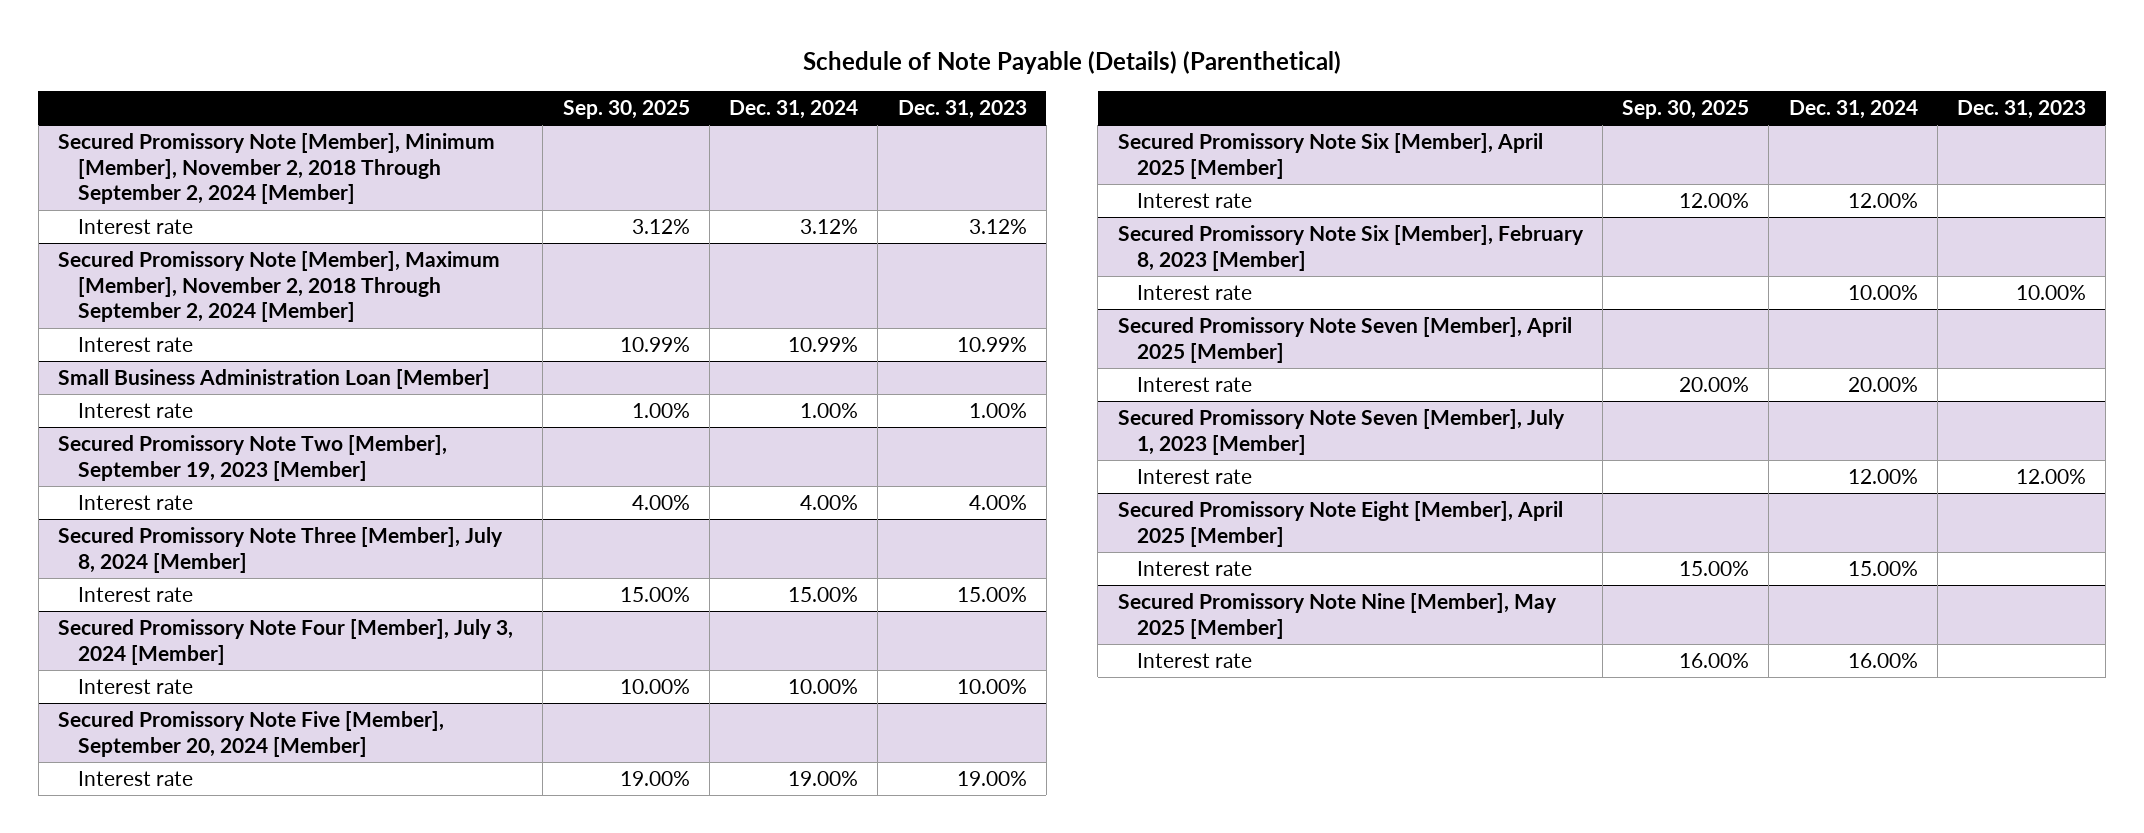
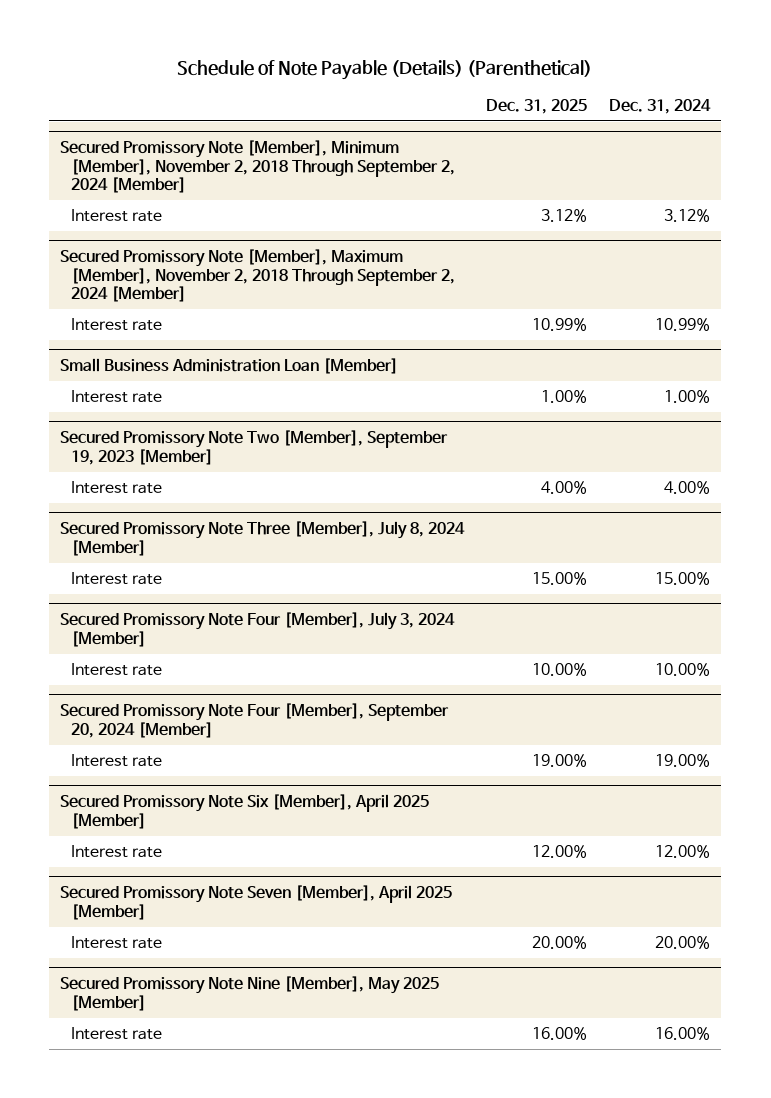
- | Sep. 30, 2025 | Dec. 31, 2024 | Dec. 31, 2023
+ | Dec. 31, 2025 | Dec. 31, 2024
- Secured Promissory Note Five [Member], September 20, 2024 [Member]
+ Secured Promissory Note Four [Member], September 20, 2024 [Member]
- Secured Promissory Note Six [Member], February 8, 2023 [Member]
- Interest rate | | 10.00% | 10.00%
- Secured Promissory Note Seven [Member], July 1, 2023 [Member]
- Interest rate | | 12.00% | 12.00%
- Secured Promissory Note Eight [Member], April 2025 [Member]
- Interest rate | 15.00% | 15.00% |

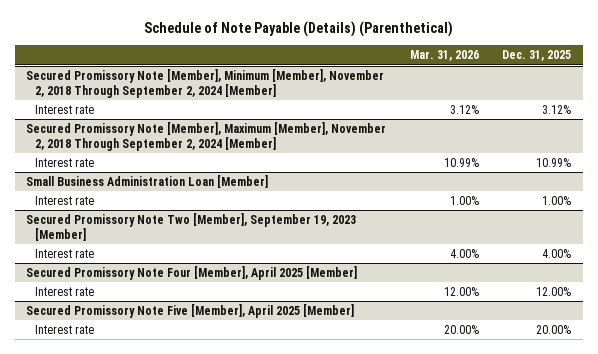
- | Dec. 31, 2025 | Dec. 31, 2024
+ | Mar. 31, 2026 | Dec. 31, 2025
- Secured Promissory Note Three [Member], July 8, 2024 [Member]
- Interest rate | 15.00% | 15.00%
- Secured Promissory Note Four [Member], July 3, 2024 [Member]
- Interest rate | 10.00% | 10.00%
- Secured Promissory Note Four [Member], September 20, 2024 [Member]
- Interest rate | 19.00% | 19.00%
- Secured Promissory Note Six [Member], April 2025 [Member]
+ Secured Promissory Note Four [Member], April 2025 [Member]
- Secured Promissory Note Seven [Member], April 2025 [Member]
+ Secured Promissory Note Five [Member], April 2025 [Member]
- Secured Promissory Note Nine [Member], May 2025 [Member]
- Interest rate | 16.00% | 16.00%

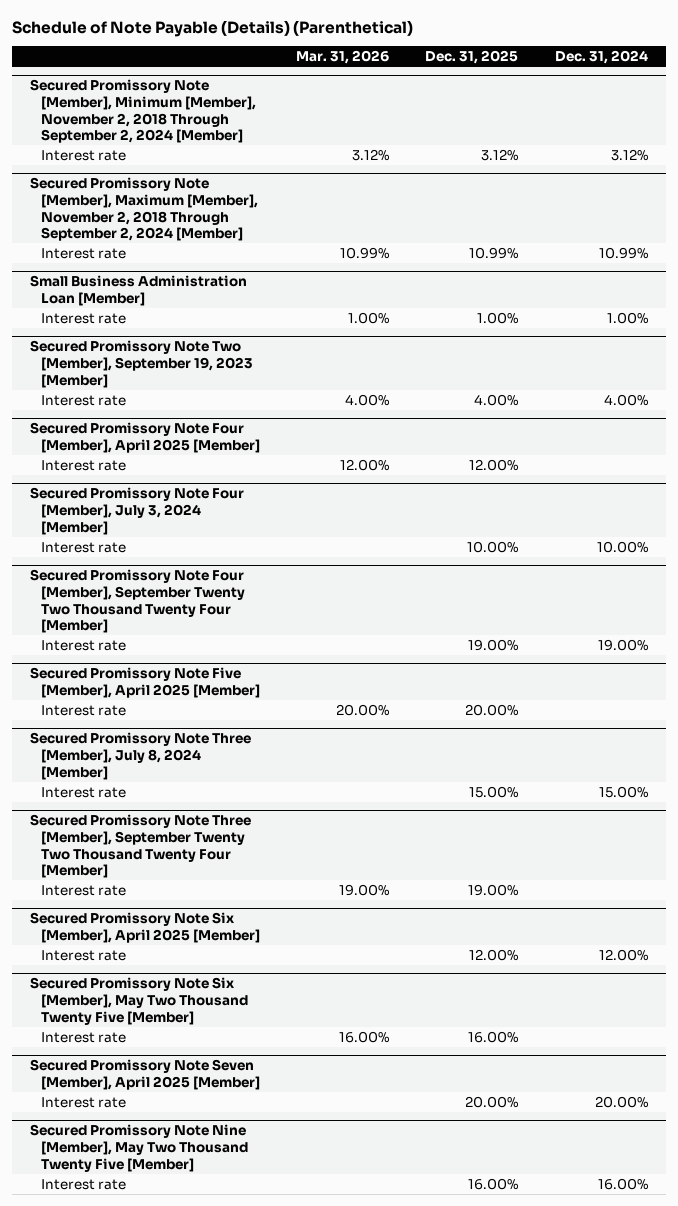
- | Mar. 31, 2026 | Dec. 31, 2025
+ | Mar. 31, 2026 | Dec. 31, 2025 | Dec. 31, 2024
+ Secured Promissory Note Four [Member], July 3, 2024 [Member]
+ Interest rate | | 10.00% | 10.00%
+ Secured Promissory Note Four [Member], September Twenty Two Thousand Twenty Four [Member]
+ Interest rate | | 19.00% | 19.00%
+ Secured Promissory Note Three [Member], July 8, 2024 [Member]
+ Interest rate | | 15.00% | 15.00%
+ Secured Promissory Note Three [Member], September Twenty Two Thousand Twenty Four [Member]
+ Interest rate | 19.00% | 19.00% |
+ Secured Promissory Note Six [Member], April 2025 [Member]
+ Interest rate | | 12.00% | 12.00%
+ Secured Promissory Note Six [Member], May Two Thousand Twenty Five [Member]
+ Interest rate | 16.00% | 16.00% |
+ Secured Promissory Note Seven [Member], April 2025 [Member]
+ Interest rate | | 20.00% | 20.00%
+ Secured Promissory Note Nine [Member], May Two Thousand Twenty Five [Member]
+ Interest rate | | 16.00% | 16.00%

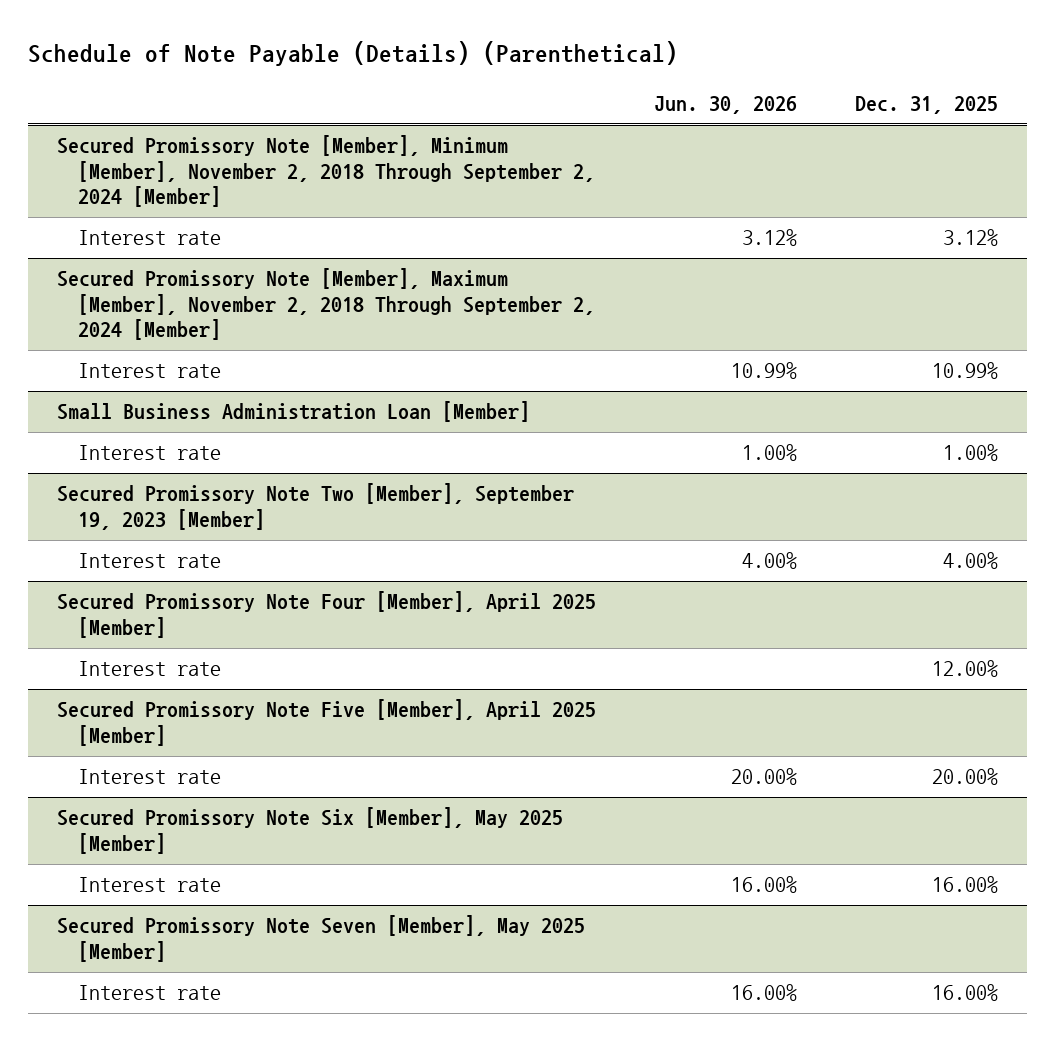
- | Mar. 31, 2026 | Dec. 31, 2025 | Dec. 31, 2024
+ | Jun. 30, 2026 | Dec. 31, 2025
- Secured Promissory Note Four [Member], July 3, 2024 [Member]
- Interest rate | | 10.00% | 10.00%
- Secured Promissory Note Four [Member], September Twenty Two Thousand Twenty Four [Member]
- Interest rate | | 19.00% | 19.00%
- Secured Promissory Note Three [Member], July 8, 2024 [Member]
- Interest rate | | 15.00% | 15.00%
- Secured Promissory Note Three [Member], September Twenty Two Thousand Twenty Four [Member]
- Interest rate | 19.00% | 19.00% |
- Secured Promissory Note Six [Member], April 2025 [Member]
- Interest rate | | 12.00% | 12.00%
- Secured Promissory Note Six [Member], May Two Thousand Twenty Five [Member]
+ Secured Promissory Note Six [Member], May 2025 [Member]
- Secured Promissory Note Seven [Member], April 2025 [Member]
- Interest rate | | 20.00% | 20.00%
- Secured Promissory Note Nine [Member], May Two Thousand Twenty Five [Member]
+ Secured Promissory Note Seven [Member], May 2025 [Member]

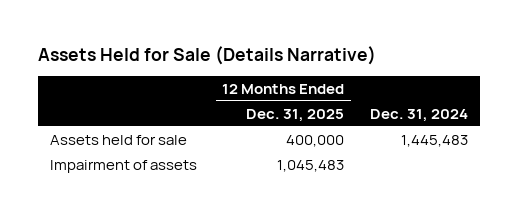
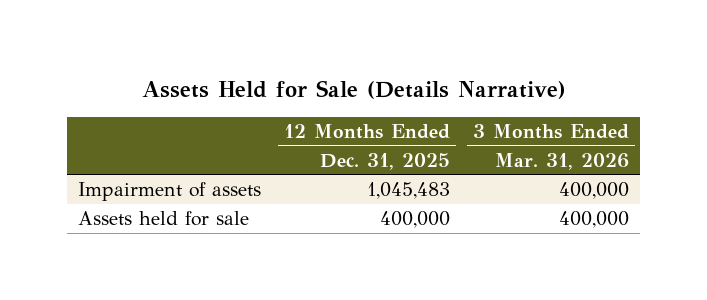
- | 12 Months Ended Dec. 31, 2025 | Dec. 31, 2024
+ | 12 Months Ended Dec. 31, 2025 | 3 Months Ended Mar. 31, 2026
moved down: Assets held for sale | 400,000 | 400,000

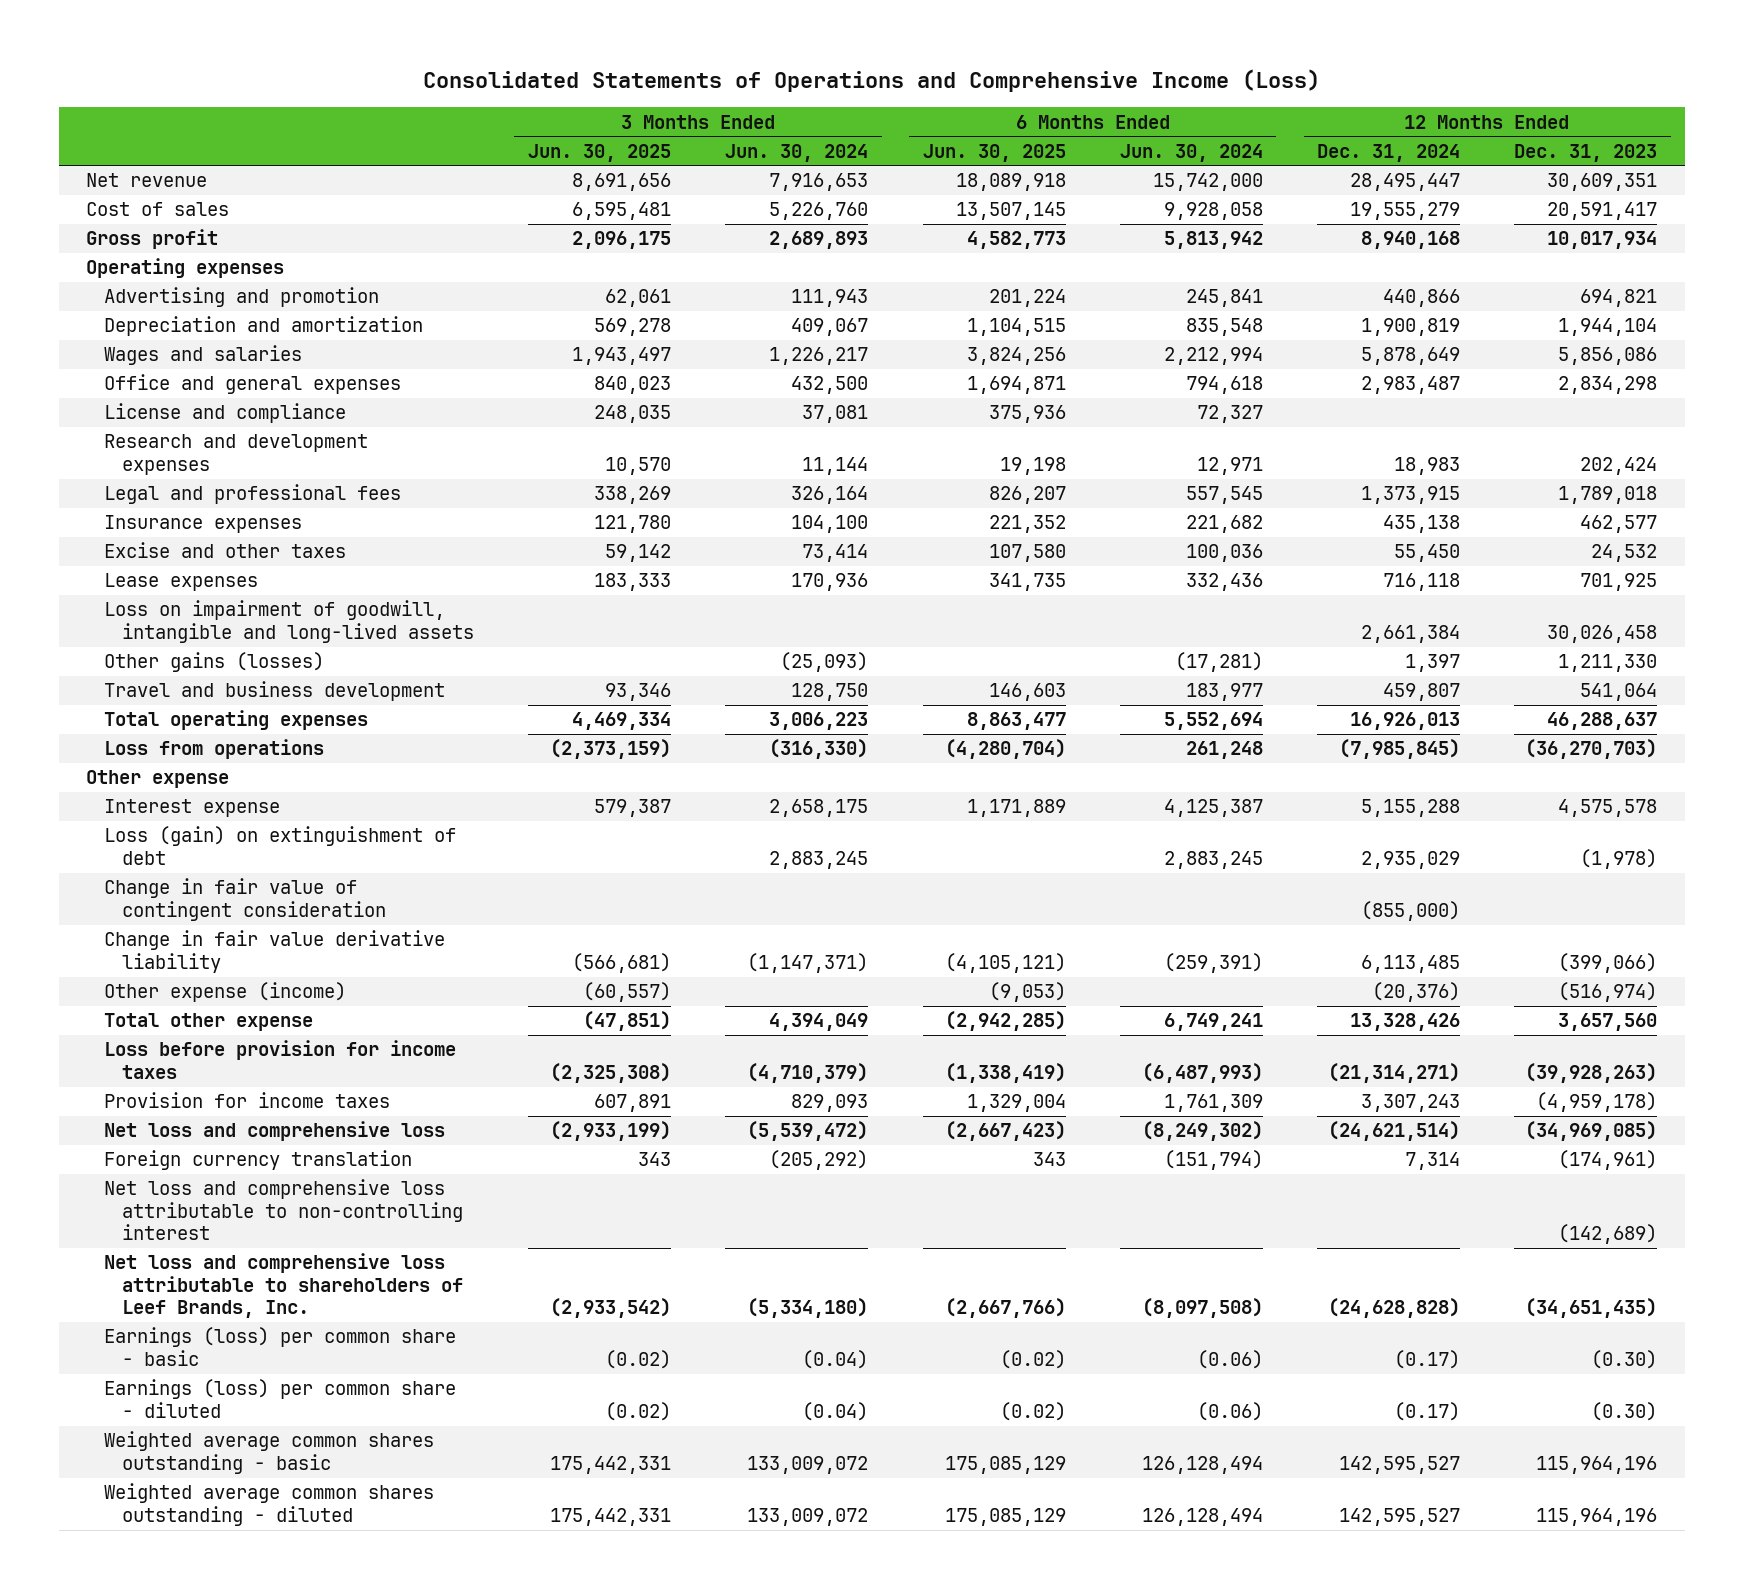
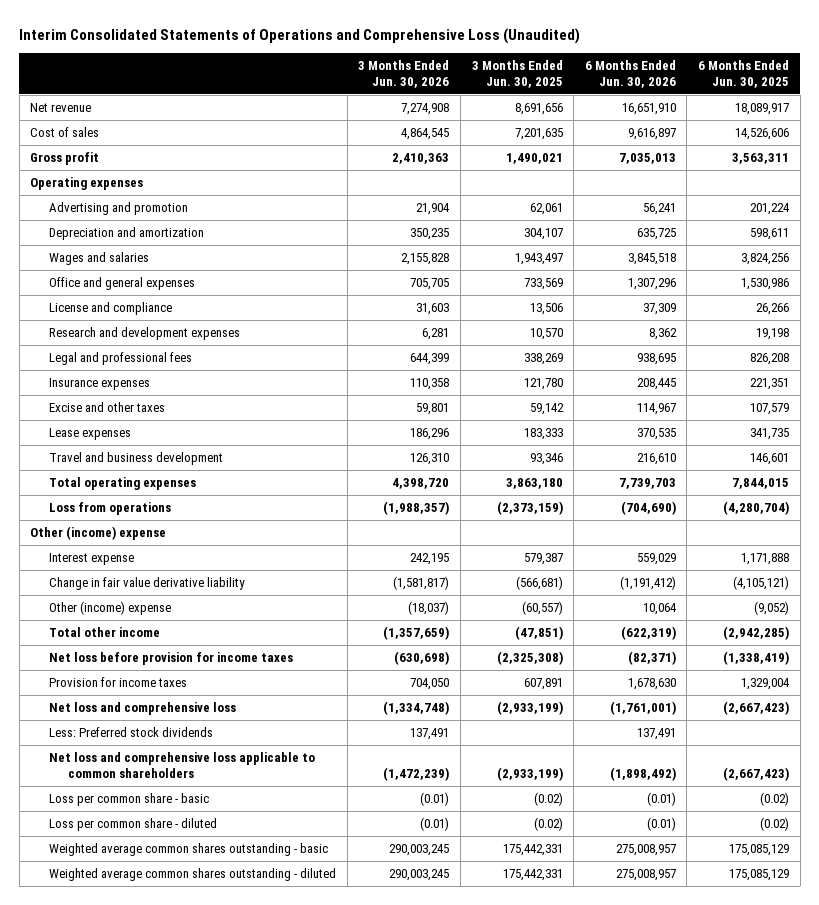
- Consolidated Statements of Operations and Comprehensive Income (Loss)
+ Interim Consolidated Statements of Operations and Comprehensive Loss (Unaudited)
- | 3 Months Ended Jun. 30, 2025 | 3 Months Ended Jun. 30, 2024 | 6 Months Ended Jun. 30, 2025 | 6 Months Ended Jun. 30, 2024 | 12 Months Ended Dec. 31, 2024 | 12 Months Ended Dec. 31, 2023
+ | 3 Months Ended Jun. 30, 2026 | 3 Months Ended Jun. 30, 2025 | 6 Months Ended Jun. 30, 2026 | 6 Months Ended Jun. 30, 2025
- Net revenue | 8,691,656 | 7,916,653 | 18,089,918 | 15,742,000 | 28,495,447 | 30,609,351
- Cost of sales | 6,595,481 | 5,226,760 | 13,507,145 | 9,928,058 | 19,555,279 | 20,591,417
- Gross profit | 2,096,175 | 2,689,893 | 4,582,773 | 5,813,942 | 8,940,168 | 10,017,934
+ Net revenue | 7,274,908 | 8,691,656 | 16,651,910 | 18,089,917
+ Cost of sales | 4,864,545 | 7,201,635 | 9,616,897 | 14,526,606
+ Gross profit | 2,410,363 | 1,490,021 | 7,035,013 | 3,563,311
- Depreciation and amortization | 569,278 | 409,067 | 1,104,515 | 835,548 | 1,900,819 | 1,944,104
+ Depreciation and amortization | 350,235 | 304,107 | 635,725 | 598,611
- Office and general expenses | 840,023 | 432,500 | 1,694,871 | 794,618 | 2,983,487 | 2,834,298
- License and compliance | 248,035 | 37,081 | 375,936 | 72,327 | |
+ Office and general expenses | 705,705 | 733,569 | 1,307,296 | 1,530,986
+ License and compliance | 31,603 | 13,506 | 37,309 | 26,266
- Legal and professional fees | 338,269 | 326,164 | 826,207 | 557,545 | 1,373,915 | 1,789,018
- Insurance expenses | 121,780 | 104,100 | 221,352 | 221,682 | 435,138 | 462,577
- Excise and other taxes | 59,142 | 73,414 | 107,580 | 100,036 | 55,450 | 24,532
+ Legal and professional fees | 644,399 | 338,269 | 938,695 | 826,208
+ Insurance expenses | 110,358 | 121,780 | 208,445 | 221,351
+ Excise and other taxes | 59,801 | 59,142 | 114,967 | 107,579
- Loss on impairment of goodwill, intangible and long-lived assets | | | | | 2,661,384 | 30,026,458
- Other gains (losses) | | (25,093) | | (17,281) | 1,397 | 1,211,330
- Travel and business development | 93,346 | 128,750 | 146,603 | 183,977 | 459,807 | 541,064
- Total operating expenses | 4,469,334 | 3,006,223 | 8,863,477 | 5,552,694 | 16,926,013 | 46,288,637
+ Travel and business development | 126,310 | 93,346 | 216,610 | 146,601
+ Total operating expenses | 4,398,720 | 3,863,180 | 7,739,703 | 7,844,015
- Other expense
- Interest expense | 579,387 | 2,658,175 | 1,171,889 | 4,125,387 | 5,155,288 | 4,575,578
- Loss (gain) on extinguishment of debt | | 2,883,245 | | 2,883,245 | 2,935,029 | (1,978)
- Change in fair value of contingent consideration | | | | | (855,000) |
+ Other (income) expense
+ Interest expense | 242,195 | 579,387 | 559,029 | 1,171,888
- Other expense (income) | (60,557) | | (9,053) | | (20,376) | (516,974)
- Total other expense | (47,851) | 4,394,049 | (2,942,285) | 6,749,241 | 13,328,426 | 3,657,560
- Loss before provision for income taxes | (2,325,308) | (4,710,379) | (1,338,419) | (6,487,993) | (21,314,271) | (39,928,263)
+ Other (income) expense | (18,037) | (60,557) | 10,064 | (9,052)
+ Total other income | (1,357,659) | (47,851) | (622,319) | (2,942,285)
+ Net loss before provision for income taxes | (630,698) | (2,325,308) | (82,371) | (1,338,419)
- Foreign currency translation | 343 | (205,292) | 343 | (151,794) | 7,314 | (174,961)
- Net loss and comprehensive loss attributable to non-controlling interest | | | | | | (142,689)
- Net loss and comprehensive loss attributable to shareholders of Leef Brands, Inc. | (2,933,542) | (5,334,180) | (2,667,766) | (8,097,508) | (24,628,828) | (34,651,435)
- Earnings (loss) per common share - basic | (0.02) | (0.04) | (0.02) | (0.06) | (0.17) | (0.30)
- Earnings (loss) per common share - diluted | (0.02) | (0.04) | (0.02) | (0.06) | (0.17) | (0.30)
+ Less: Preferred stock dividends | 137,491 | | 137,491 |
+ Net loss and comprehensive loss applicable to common shareholders | (1,472,239) | (2,933,199) | (1,898,492) | (2,667,423)
+ Loss per common share - basic | (0.01) | (0.02) | (0.01) | (0.02)
+ Loss per common share - diluted | (0.01) | (0.02) | (0.01) | (0.02)

